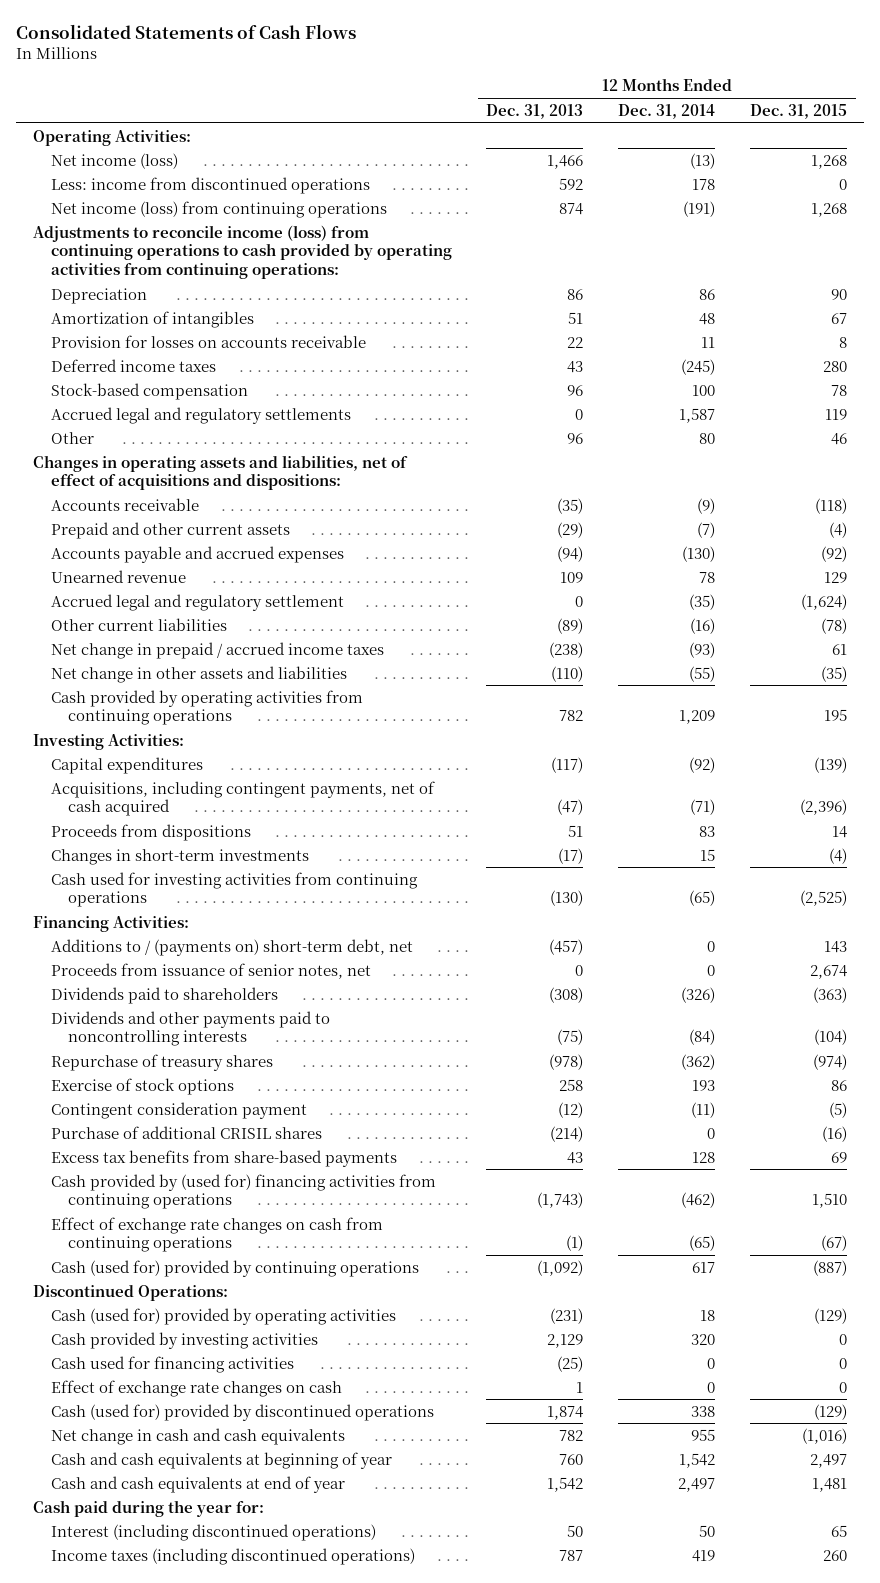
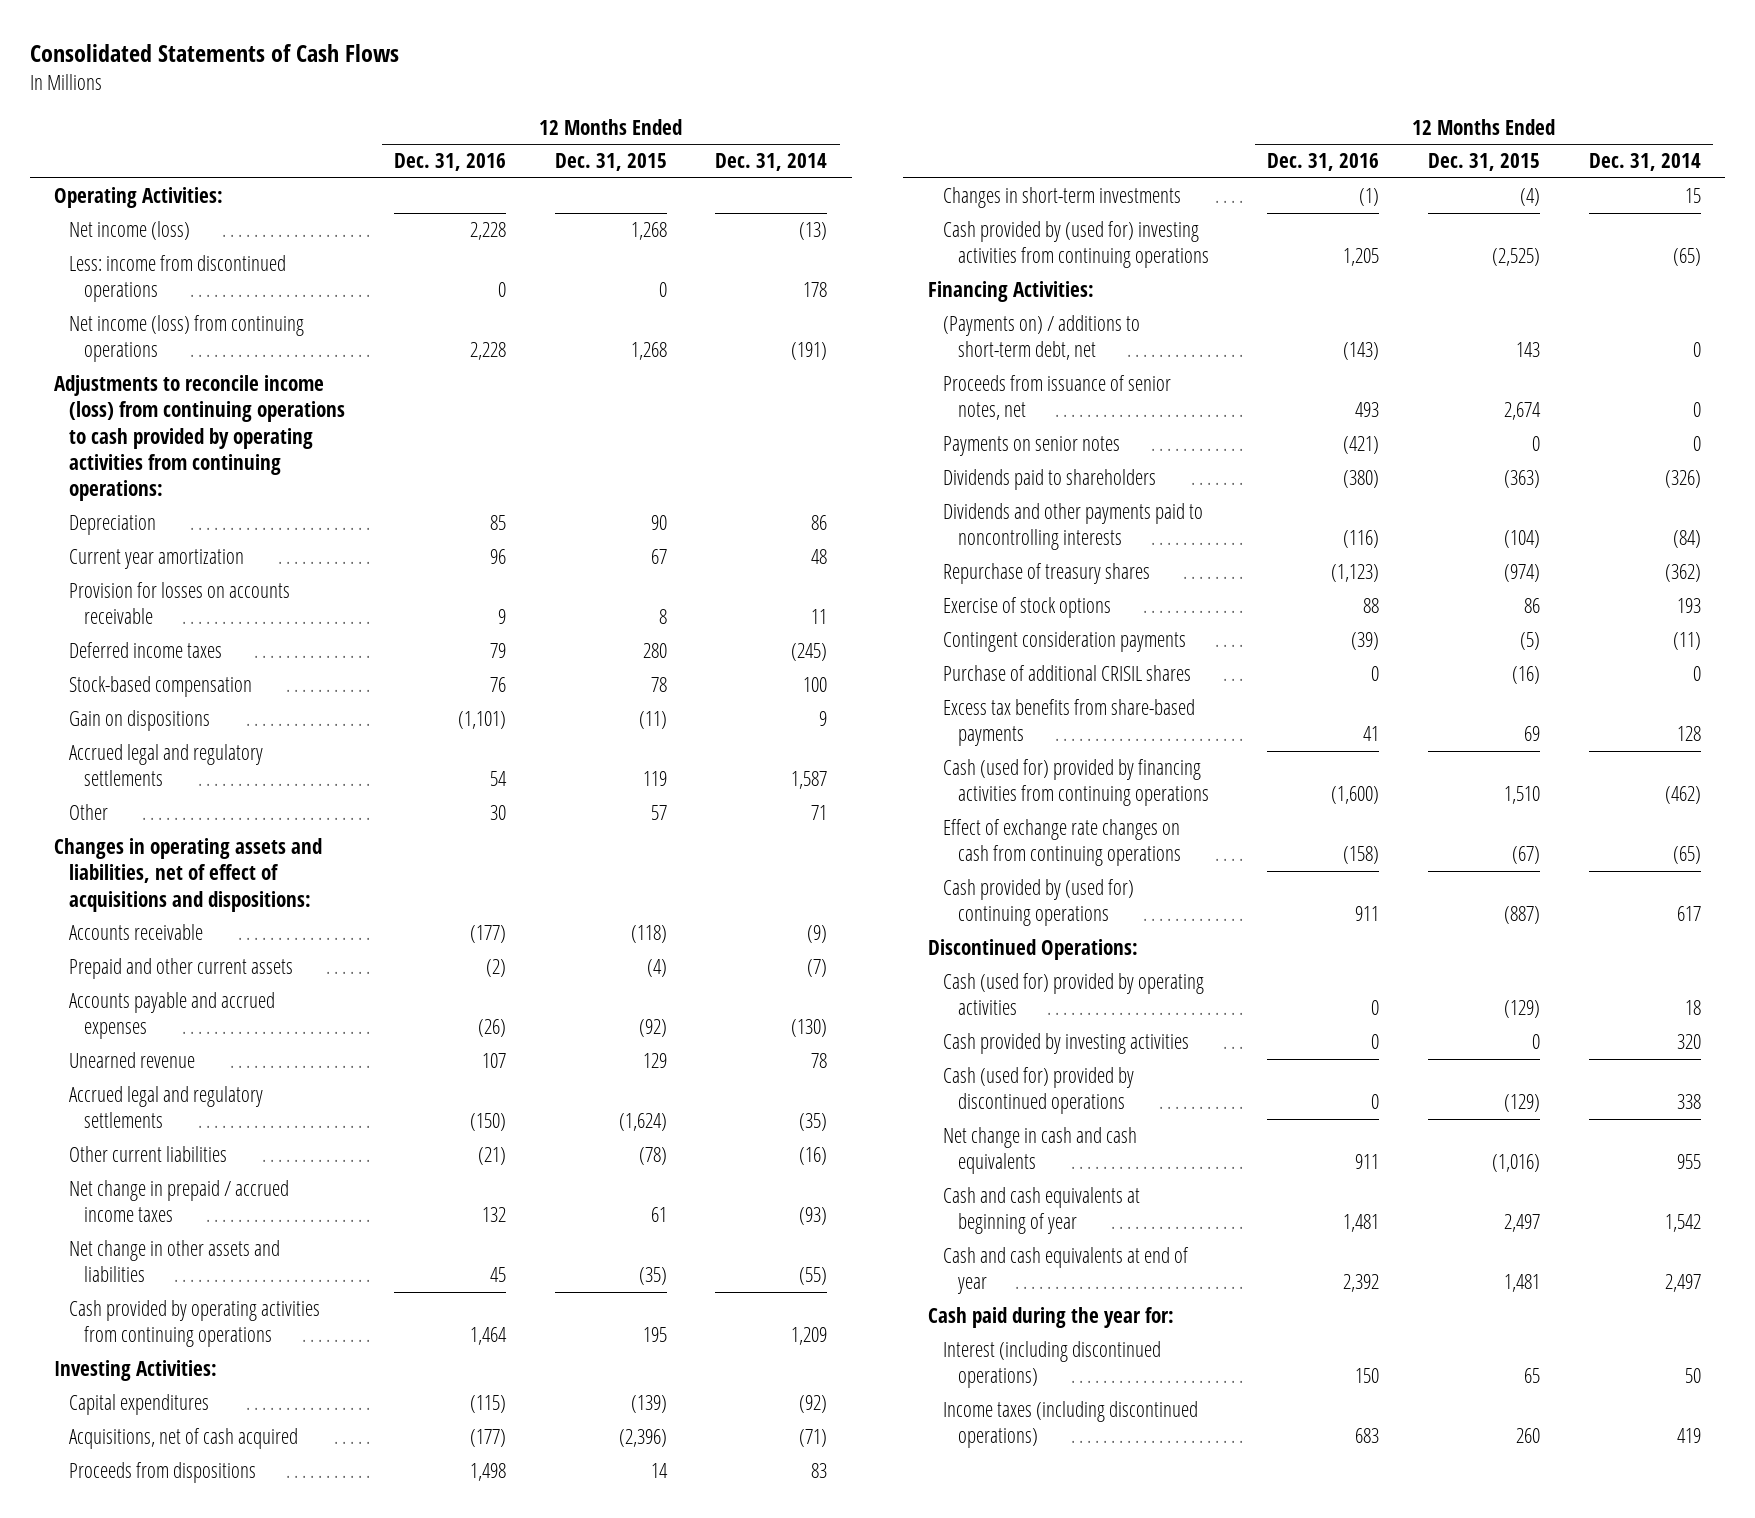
- | 12 Months Ended Dec. 31, 2013 | 12 Months Ended Dec. 31, 2014 | 12 Months Ended Dec. 31, 2015
+ | 12 Months Ended Dec. 31, 2016 | 12 Months Ended Dec. 31, 2015 | 12 Months Ended Dec. 31, 2014
- Amortization of intangibles | 51 | 48 | 67
+ Current year amortization | 96 | 67 | 48
+ Gain on dispositions | (1,101) | (11) | 9
- Other | 96 | 80 | 46
+ Other | 30 | 57 | 71
- Accrued legal and regulatory settlement | 0 | (35) | (1,624)
+ Accrued legal and regulatory settlements | (150) | (1,624) | (35)
- Acquisitions, including contingent payments, net of cash acquired | (47) | (71) | (2,396)
+ Acquisitions, net of cash acquired | (177) | (2,396) | (71)
- Cash used for investing activities from continuing operations | (130) | (65) | (2,525)
+ Cash provided by (used for) investing activities from continuing operations | 1,205 | (2,525) | (65)
- Additions to / (payments on) short-term debt, net | (457) | 0 | 143
+ (Payments on) / additions to short-term debt, net | (143) | 143 | 0
+ Payments on senior notes | (421) | 0 | 0
- Contingent consideration payment | (12) | (11) | (5)
+ Contingent consideration payments | (39) | (5) | (11)
- Cash provided by (used for) financing activities from continuing operations | (1,743) | (462) | 1,510
+ Cash (used for) provided by financing activities from continuing operations | (1,600) | 1,510 | (462)
- Cash (used for) provided by continuing operations | (1,092) | 617 | (887)
+ Cash provided by (used for) continuing operations | 911 | (887) | 617
- Cash used for financing activities | (25) | 0 | 0
- Effect of exchange rate changes on cash | 1 | 0 | 0

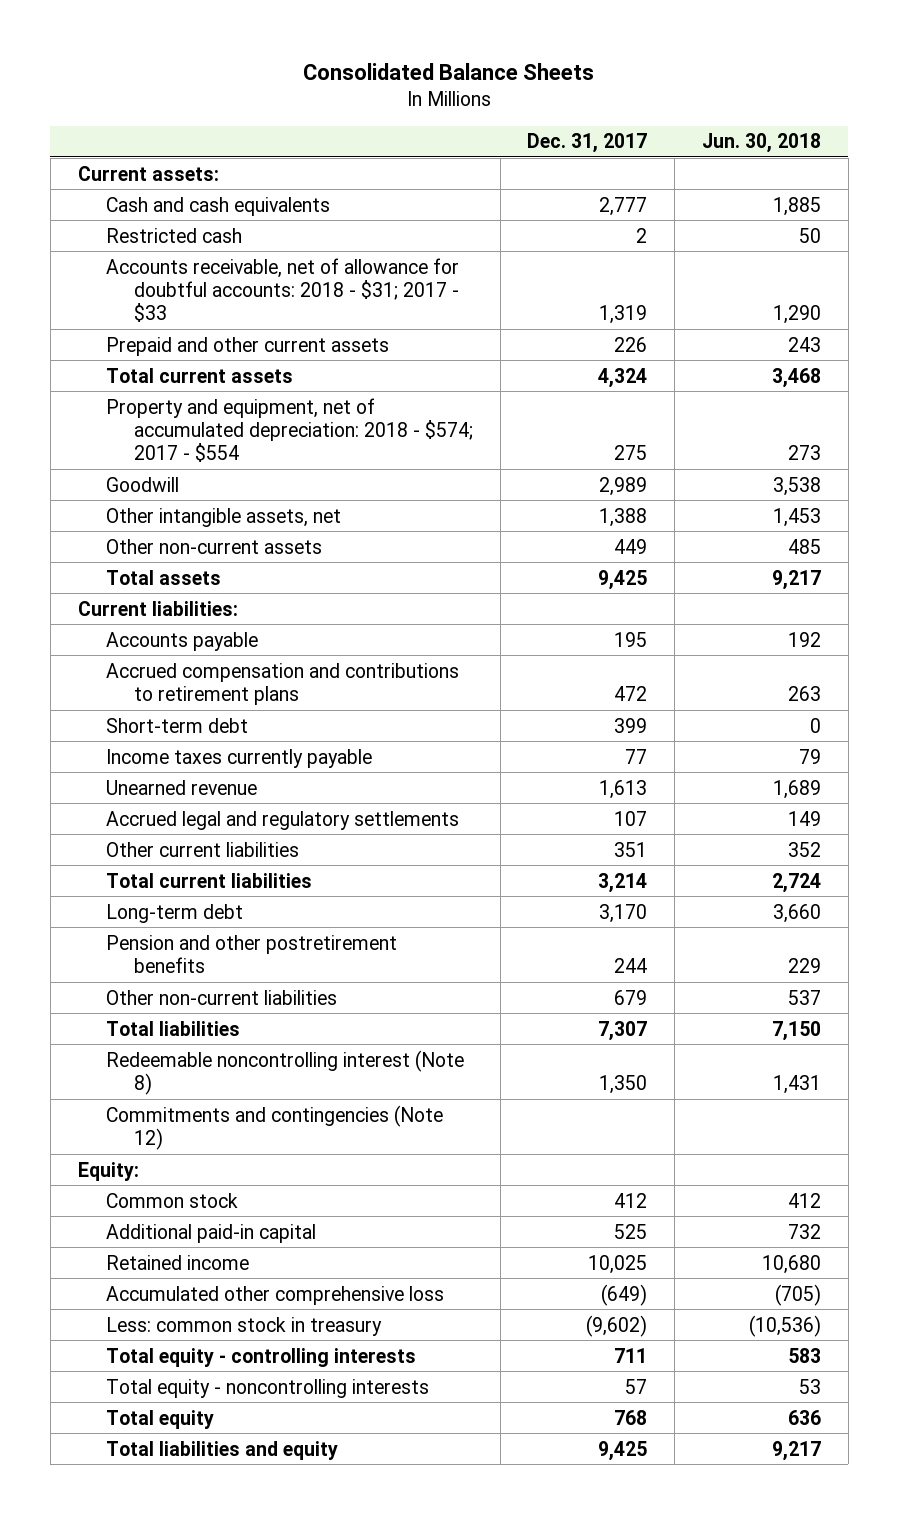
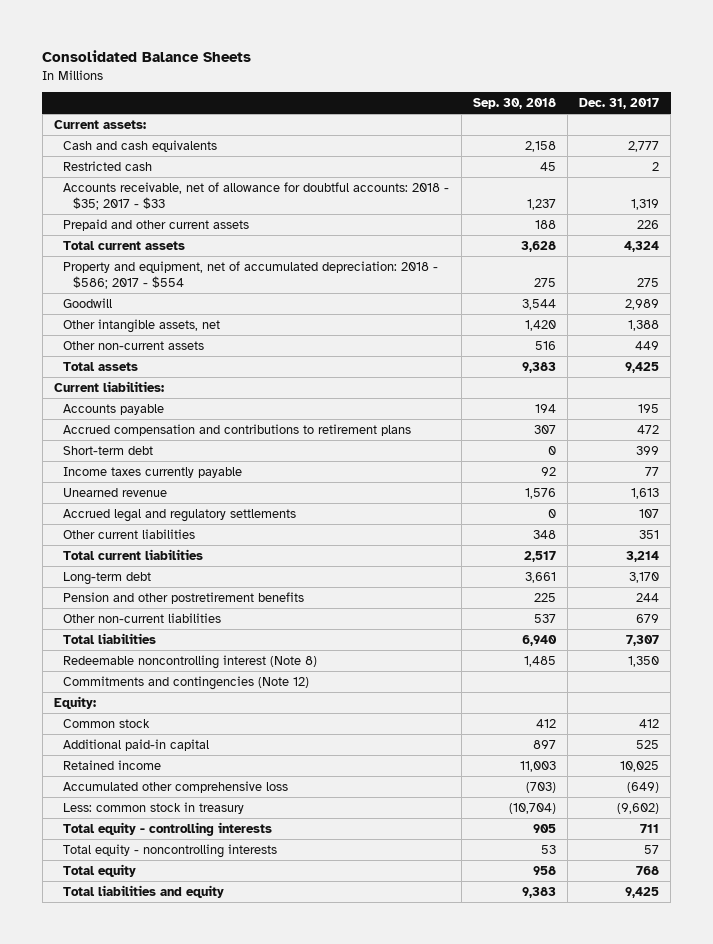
- | Dec. 31, 2017 | Jun. 30, 2018
+ | Sep. 30, 2018 | Dec. 31, 2017
- Accounts receivable, net of allowance for doubtful accounts: 2018 - $31; 2017 - $33 | 1,319 | 1,290
+ Accounts receivable, net of allowance for doubtful accounts: 2018 - $35; 2017 - $33 | 1,237 | 1,319
- Property and equipment, net of accumulated depreciation: 2018 - $574; 2017 - $554 | 275 | 273
+ Property and equipment, net of accumulated depreciation: 2018 - $586; 2017 - $554 | 275 | 275

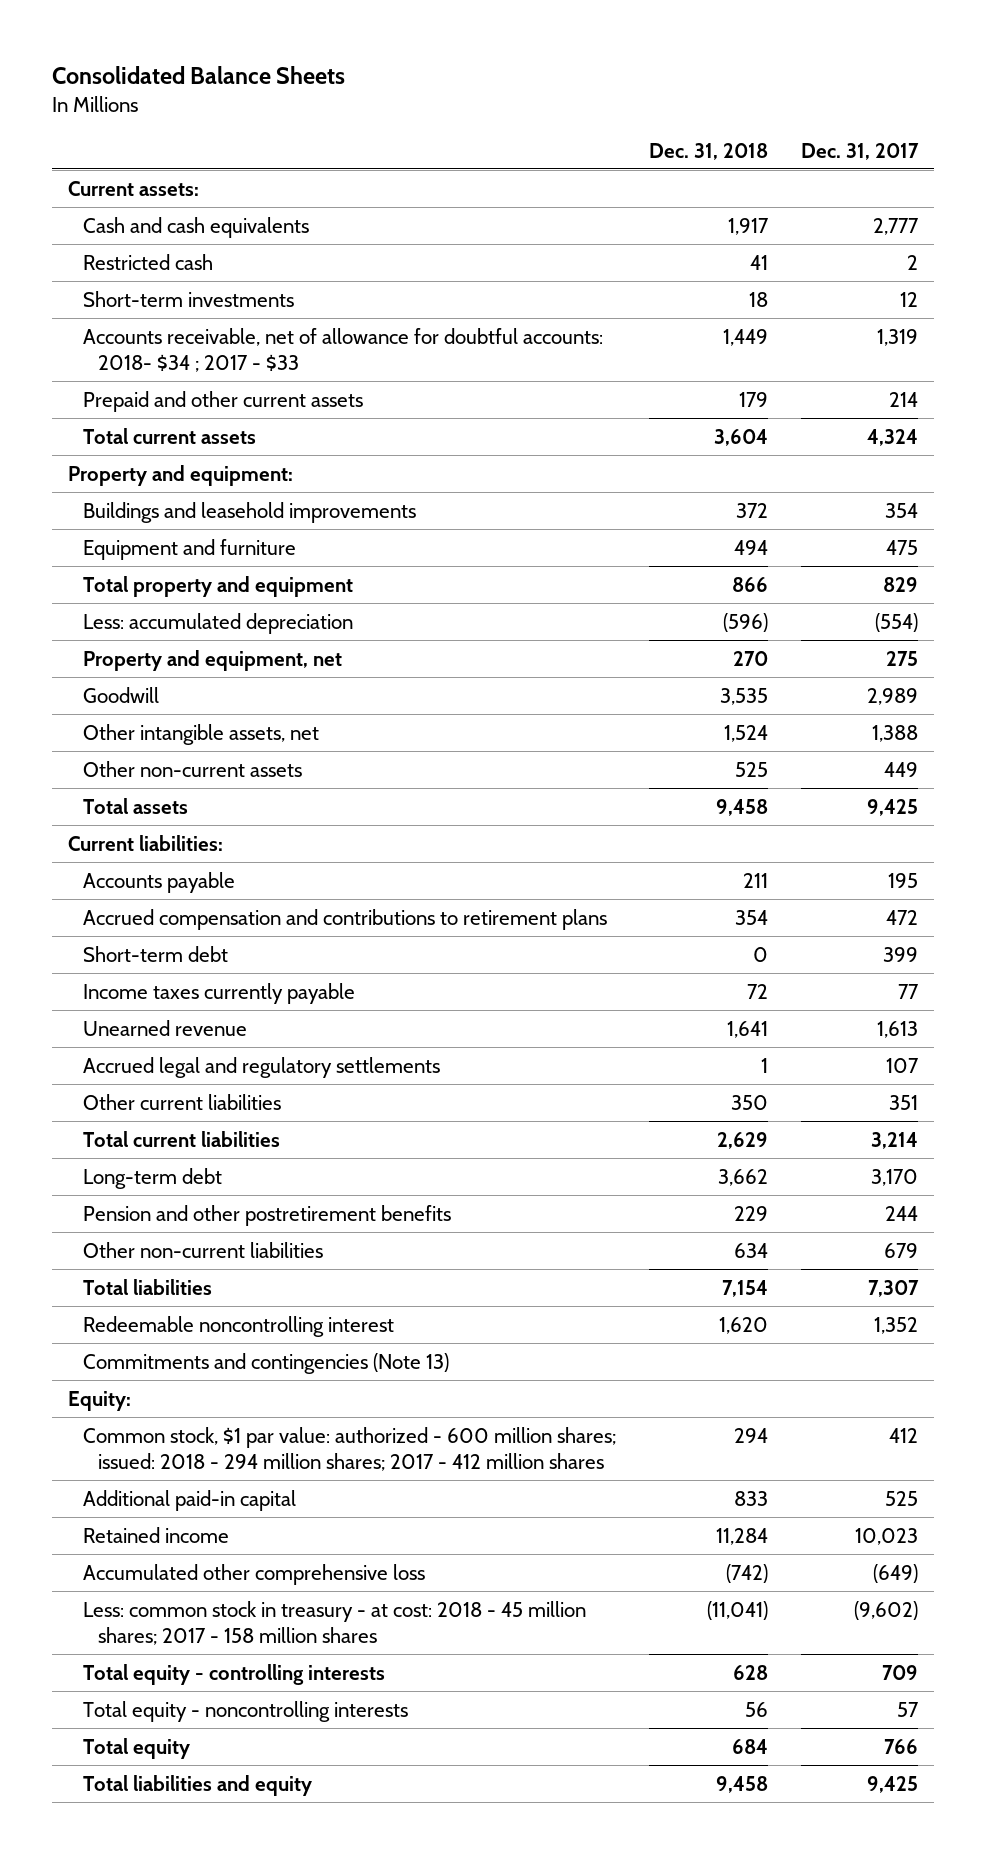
- | Sep. 30, 2018 | Dec. 31, 2017
+ | Dec. 31, 2018 | Dec. 31, 2017
- Accounts receivable, net of allowance for doubtful accounts: 2018 - $35; 2017 - $33 | 1,237 | 1,319
- Prepaid and other current assets | 188 | 226
+ Short-term investments | 18 | 12
+ Accounts receivable, net of allowance for doubtful accounts: 2018- $34 ; 2017 - $33 | 1,449 | 1,319
+ Prepaid and other current assets | 179 | 214
- Property and equipment, net of accumulated depreciation: 2018 - $586; 2017 - $554 | 275 | 275
+ Property and equipment:
+ Buildings and leasehold improvements | 372 | 354
+ Equipment and furniture | 494 | 475
+ Total property and equipment | 866 | 829
+ Less: accumulated depreciation | (596) | (554)
+ Property and equipment, net | 270 | 275
- Redeemable noncontrolling interest (Note 8) | 1,485 | 1,350
- Commitments and contingencies (Note 12)
+ Redeemable noncontrolling interest | 1,620 | 1,352
+ Commitments and contingencies (Note 13)
- Common stock | 412 | 412
+ Common stock, $1 par value: authorized - 600 million shares; issued: 2018 - 294 million shares; 2017 - 412 million shares | 294 | 412
- Retained income | 11,003 | 10,025
+ Retained income | 11,284 | 10,023
- Less: common stock in treasury | (10,704) | (9,602)
- Total equity - controlling interests | 905 | 711
+ Less: common stock in treasury - at cost: 2018 - 45 million shares; 2017 - 158 million shares | (11,041) | (9,602)
+ Total equity - controlling interests | 628 | 709
- Total equity | 958 | 768
+ Total equity | 684 | 766

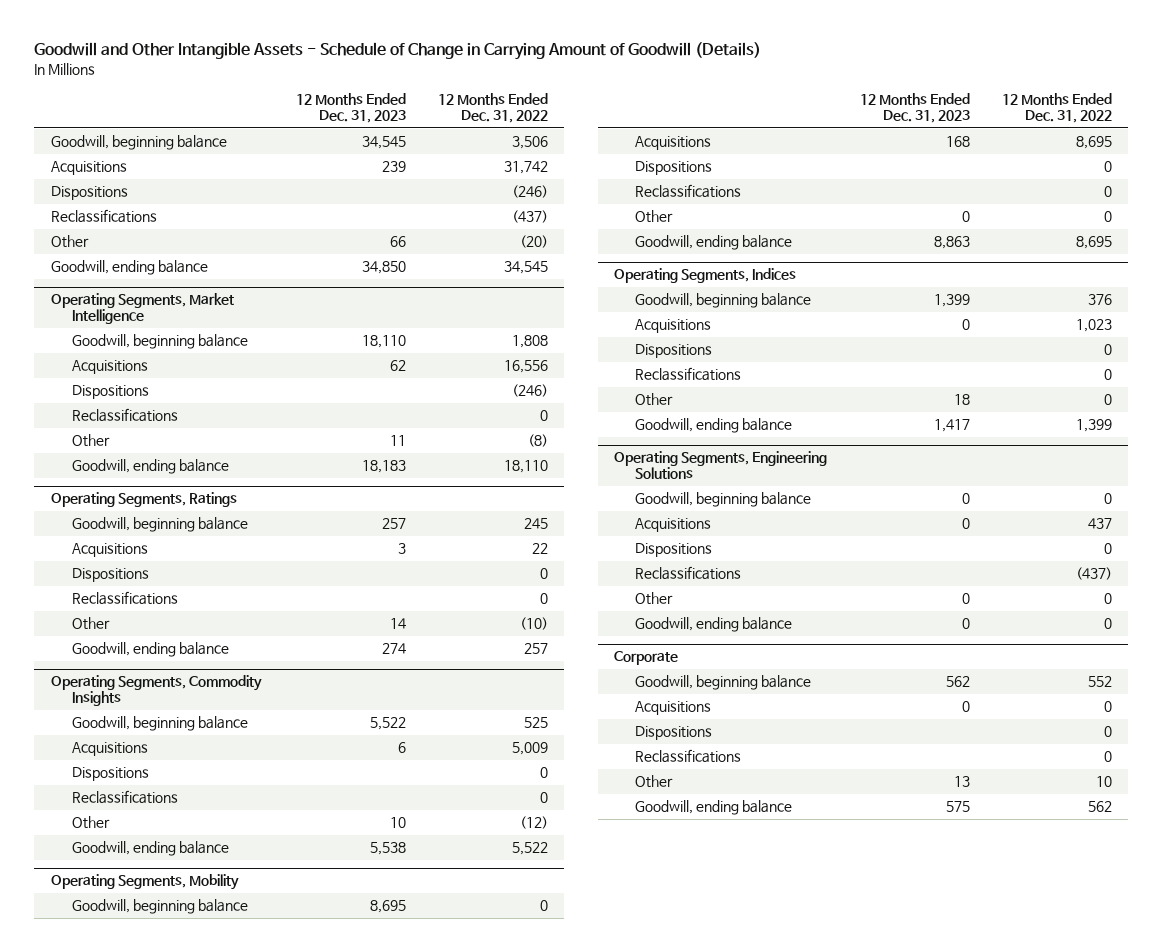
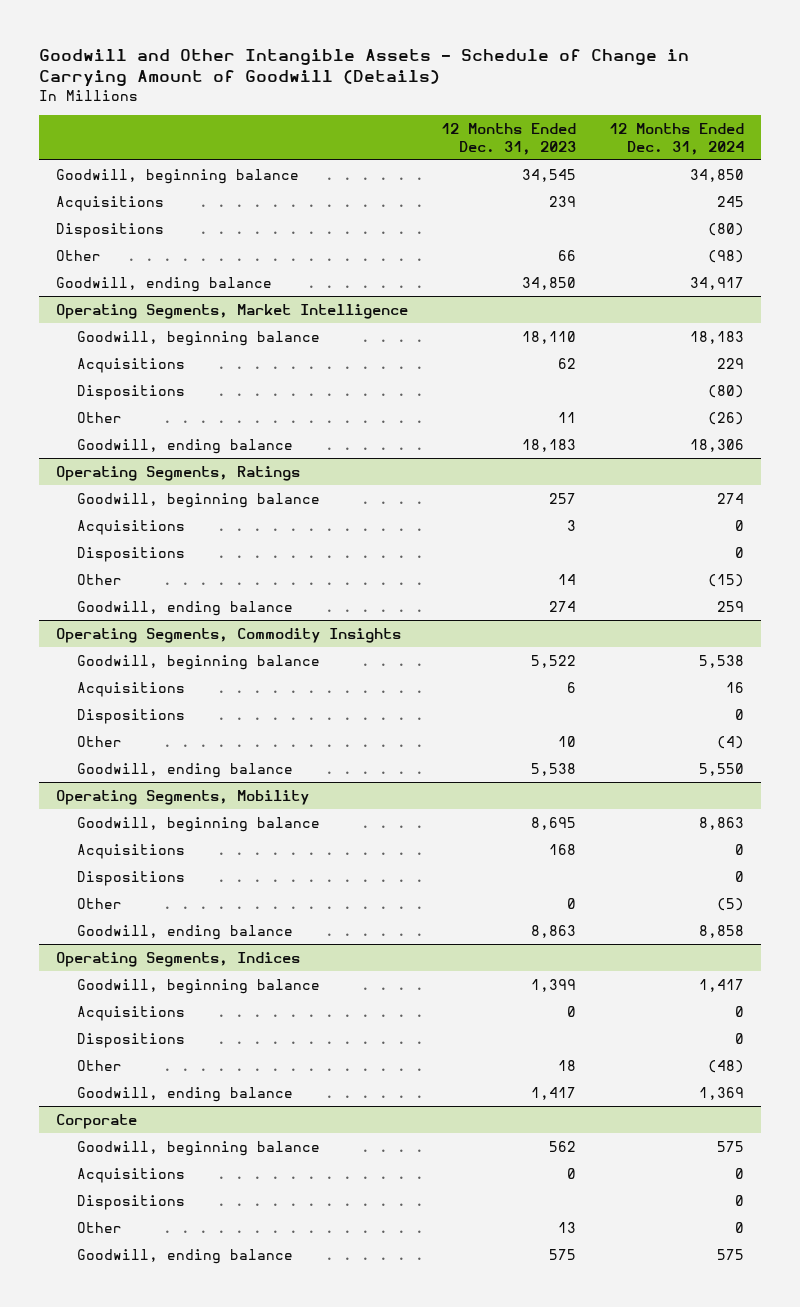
- | 12 Months Ended Dec. 31, 2023 | 12 Months Ended Dec. 31, 2022
+ | 12 Months Ended Dec. 31, 2023 | 12 Months Ended Dec. 31, 2024
- Reclassifications | | (437)
@ Operating Segments, Market Intelligence
- Reclassifications | | 0
@ Operating Segments, Ratings
- Reclassifications | | 0
@ Operating Segments, Commodity Insights
- Reclassifications | | 0
@ Operating Segments, Mobility
- Reclassifications | | 0
@ Operating Segments, Indices
- Reclassifications | | 0
- Operating Segments, Engineering Solutions
- Goodwill, beginning balance | 0 | 0
- Acquisitions | 0 | 437
- Dispositions | | 0
- Reclassifications | | (437)
- Other | 0 | 0
- Goodwill, ending balance | 0 | 0
@ Corporate
- Reclassifications | | 0

